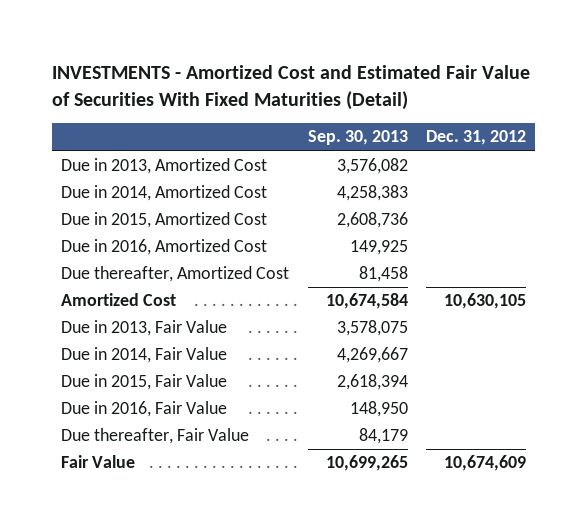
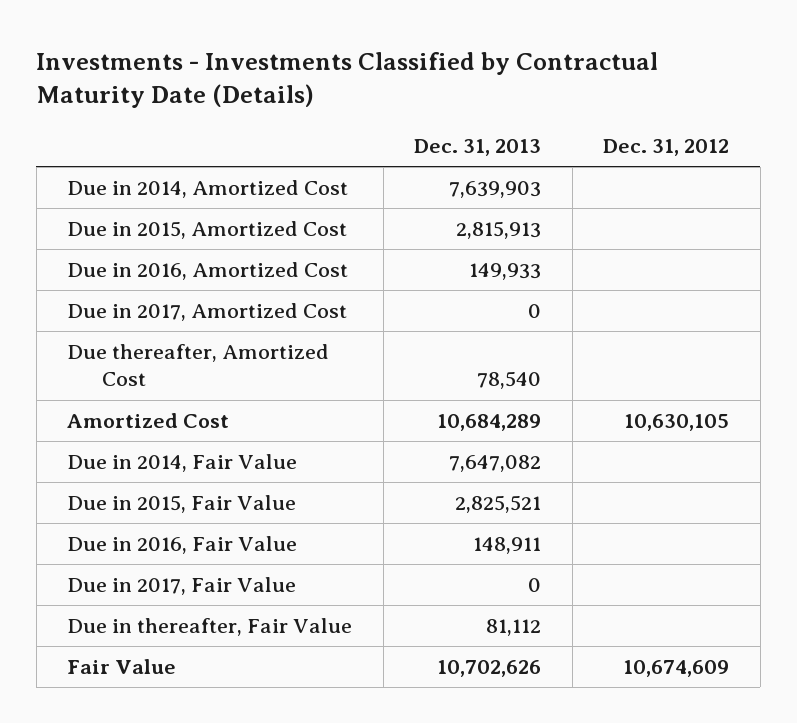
- INVESTMENTS - Amortized Cost and Estimated Fair Value of Securities With Fixed Maturities (Detail)
+ Investments - Investments Classified by Contractual Maturity Date (Details)
- | Sep. 30, 2013 | Dec. 31, 2012
+ | Dec. 31, 2013 | Dec. 31, 2012
- Due in 2013, Amortized Cost | 3,576,082 |
+ Due in 2017, Amortized Cost | 0 |
- Due in 2013, Fair Value | 3,578,075 |
- Due thereafter, Fair Value | 84,179 |
+ Due in 2017, Fair Value | 0 |
+ Due in thereafter, Fair Value | 81,112 |

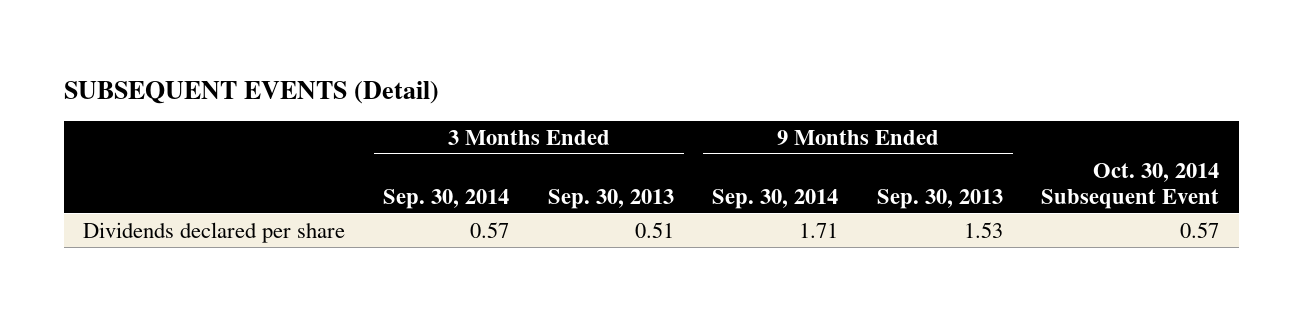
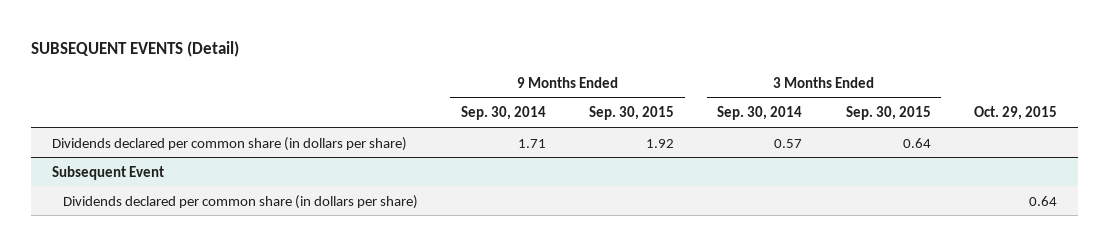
- | 3 Months Ended Sep. 30, 2014 | 3 Months Ended Sep. 30, 2013 | 9 Months Ended Sep. 30, 2014 | 9 Months Ended Sep. 30, 2013 | Oct. 30, 2014 Subsequent Event
+ | 9 Months Ended Sep. 30, 2014 | 9 Months Ended Sep. 30, 2015 | 3 Months Ended Sep. 30, 2014 | 3 Months Ended Sep. 30, 2015 | Oct. 29, 2015
- Dividends declared per share | 0.57 | 0.51 | 1.71 | 1.53 | 0.57
+ Dividends declared per common share (in dollars per share) | 1.71 | 1.92 | 0.57 | 0.64 |
+ Subsequent Event
+ Dividends declared per common share (in dollars per share) | | | | | 0.64

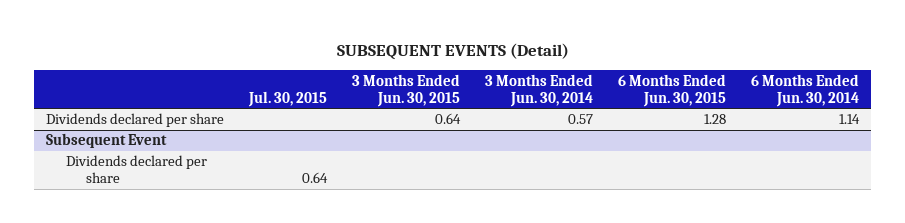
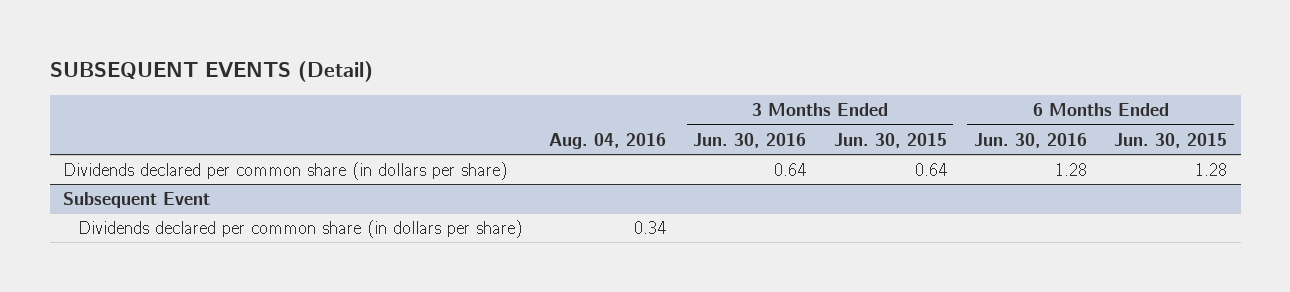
- | Jul. 30, 2015 | 3 Months Ended Jun. 30, 2015 | 3 Months Ended Jun. 30, 2014 | 6 Months Ended Jun. 30, 2015 | 6 Months Ended Jun. 30, 2014
+ | Aug. 04, 2016 | 3 Months Ended Jun. 30, 2016 | 3 Months Ended Jun. 30, 2015 | 6 Months Ended Jun. 30, 2016 | 6 Months Ended Jun. 30, 2015
- Dividends declared per share | | 0.64 | 0.57 | 1.28 | 1.14
+ Dividends declared per common share (in dollars per share) | | 0.64 | 0.64 | 1.28 | 1.28
@ Subsequent Event
- Dividends declared per share | 0.64 | | | |
+ Dividends declared per common share (in dollars per share) | 0.34 | | | |

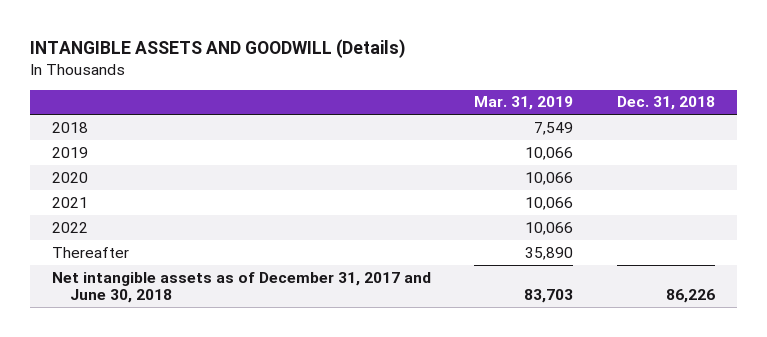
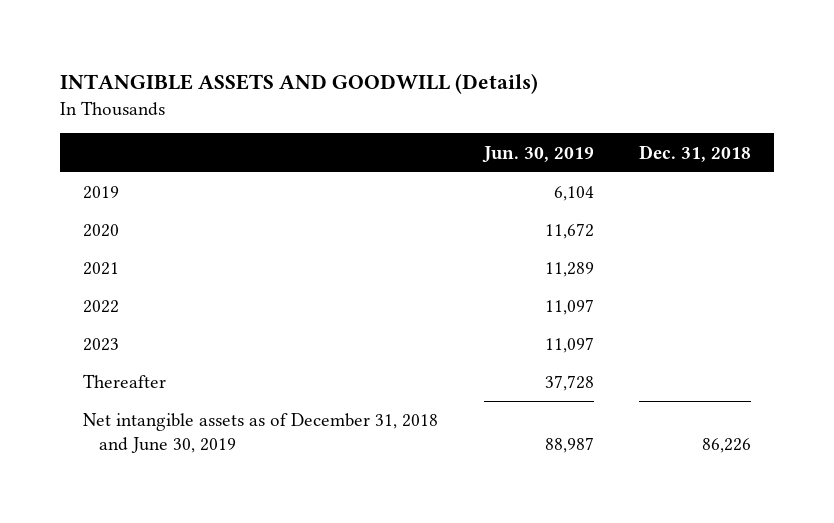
- | Mar. 31, 2019 | Dec. 31, 2018
+ | Jun. 30, 2019 | Dec. 31, 2018
- 2018 | 7,549 |
+ 2023 | 11,097 |
- Net intangible assets as of December 31, 2017 and June 30, 2018 | 83,703 | 86,226
+ Net intangible assets as of December 31, 2018 and June 30, 2019 | 88,987 | 86,226

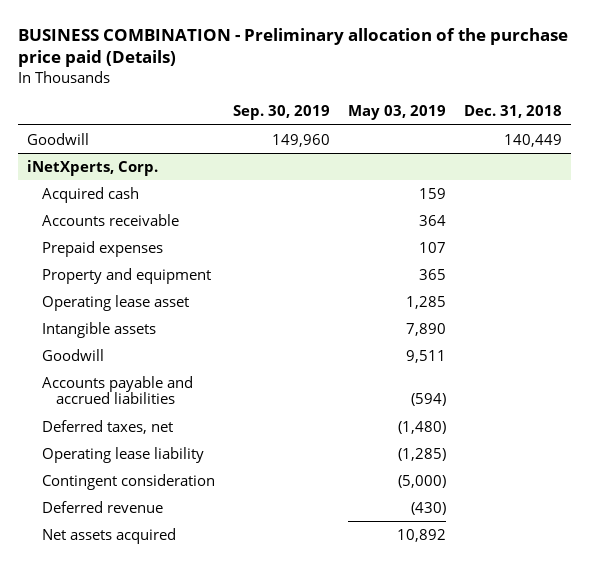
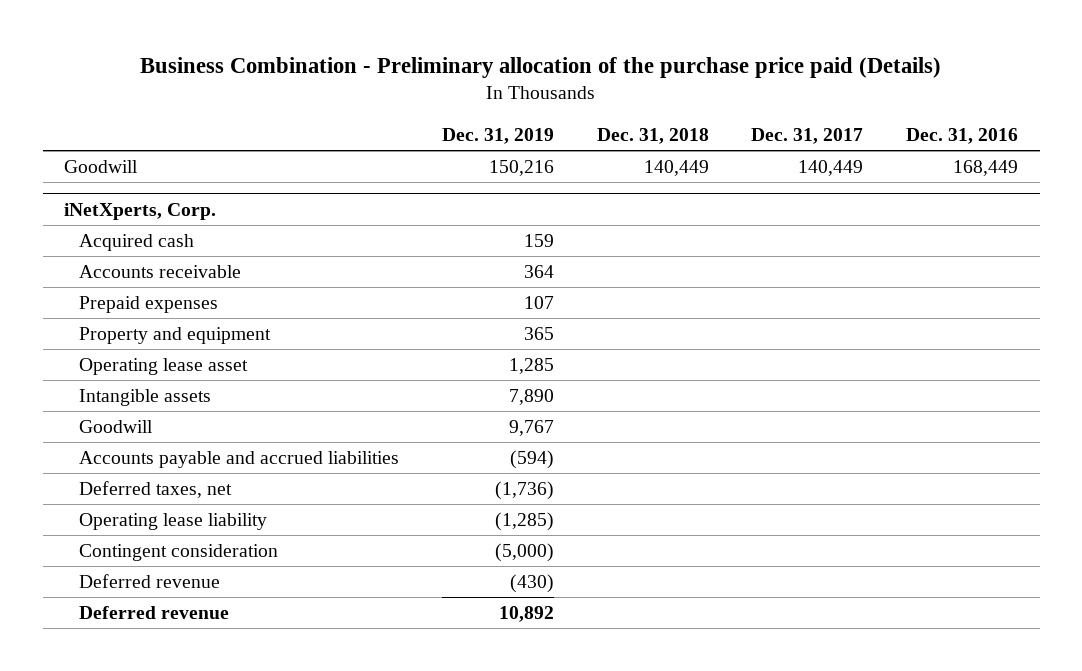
- BUSINESS COMBINATION - Preliminary allocation of the purchase price paid (Details)
+ Business Combination - Preliminary allocation of the purchase price paid (Details)
- | Sep. 30, 2019 | May 03, 2019 | Dec. 31, 2018
+ | Dec. 31, 2019 | Dec. 31, 2018 | Dec. 31, 2017 | Dec. 31, 2016
@ iNetXperts, Corp.
- Net assets acquired | | 10,892 |
+ Deferred revenue | 10,892 | | |

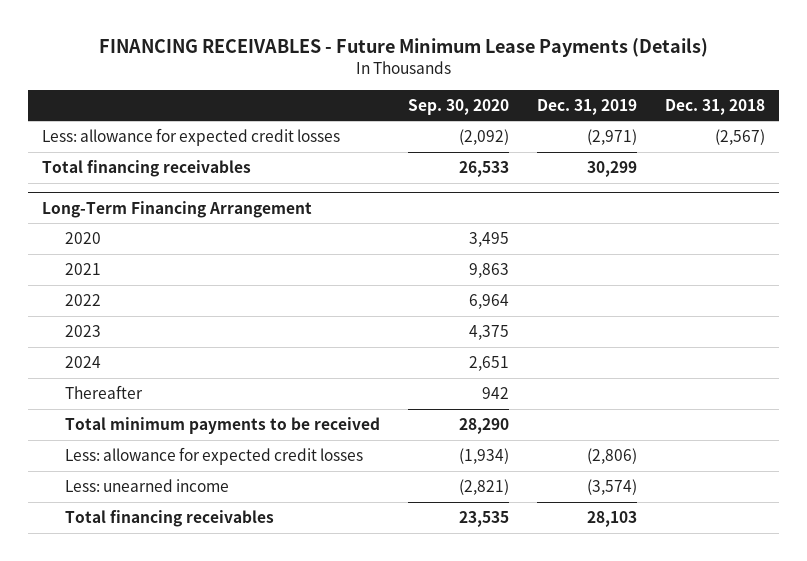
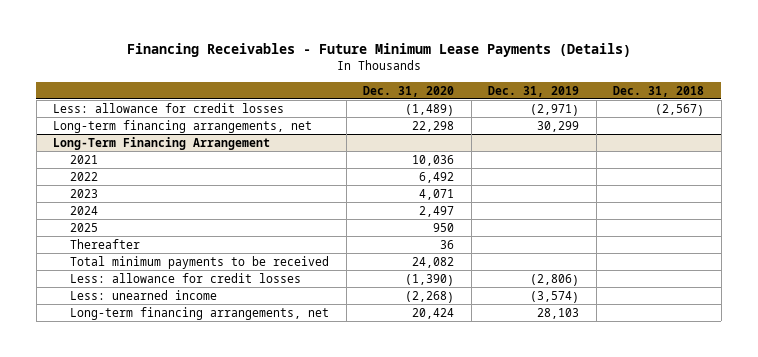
- FINANCING RECEIVABLES - Future Minimum Lease Payments (Details)
+ Financing Receivables - Future Minimum Lease Payments (Details)
- | Sep. 30, 2020 | Dec. 31, 2019 | Dec. 31, 2018
+ | Dec. 31, 2020 | Dec. 31, 2019 | Dec. 31, 2018
- Less: allowance for expected credit losses | (2,092) | (2,971) | (2,567)
- Total financing receivables | 26,533 | 30,299 |
+ Less: allowance for credit losses | (1,489) | (2,971) | (2,567)
+ Long-term financing arrangements, net | 22,298 | 30,299 |
@ Long-Term Financing Arrangement
- 2020 | 3,495 | |
+ 2025 | 950 | |
- Less: allowance for expected credit losses | (1,934) | (2,806) |
+ Less: allowance for credit losses | (1,390) | (2,806) |
- Total financing receivables | 23,535 | 28,103 |
+ Long-term financing arrangements, net | 20,424 | 28,103 |

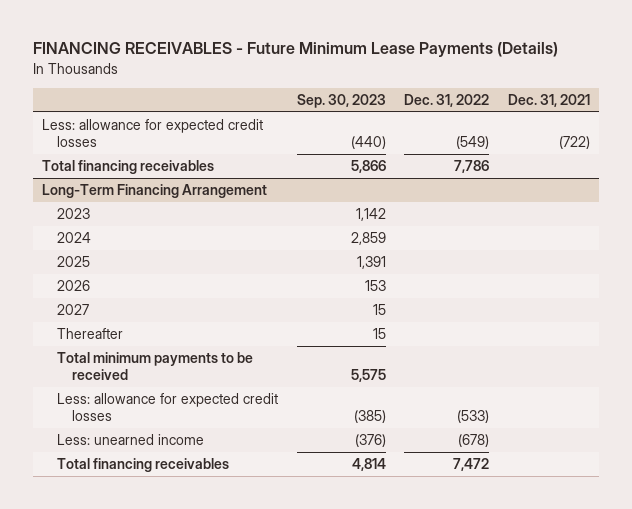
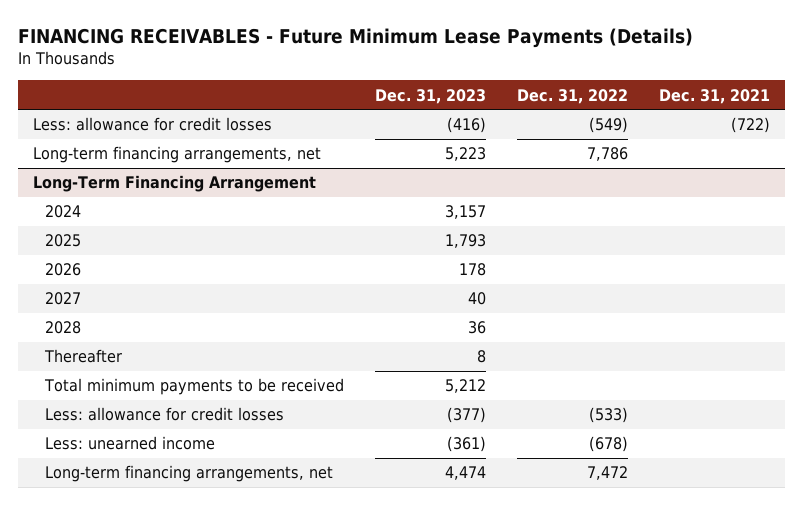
- | Sep. 30, 2023 | Dec. 31, 2022 | Dec. 31, 2021
+ | Dec. 31, 2023 | Dec. 31, 2022 | Dec. 31, 2021
- Less: allowance for expected credit losses | (440) | (549) | (722)
- Total financing receivables | 5,866 | 7,786 |
+ Less: allowance for credit losses | (416) | (549) | (722)
+ Long-term financing arrangements, net | 5,223 | 7,786 |
@ Long-Term Financing Arrangement
- 2023 | 1,142 | |
+ 2028 | 36 | |
- Less: allowance for expected credit losses | (385) | (533) |
+ Less: allowance for credit losses | (377) | (533) |
- Total financing receivables | 4,814 | 7,472 |
+ Long-term financing arrangements, net | 4,474 | 7,472 |

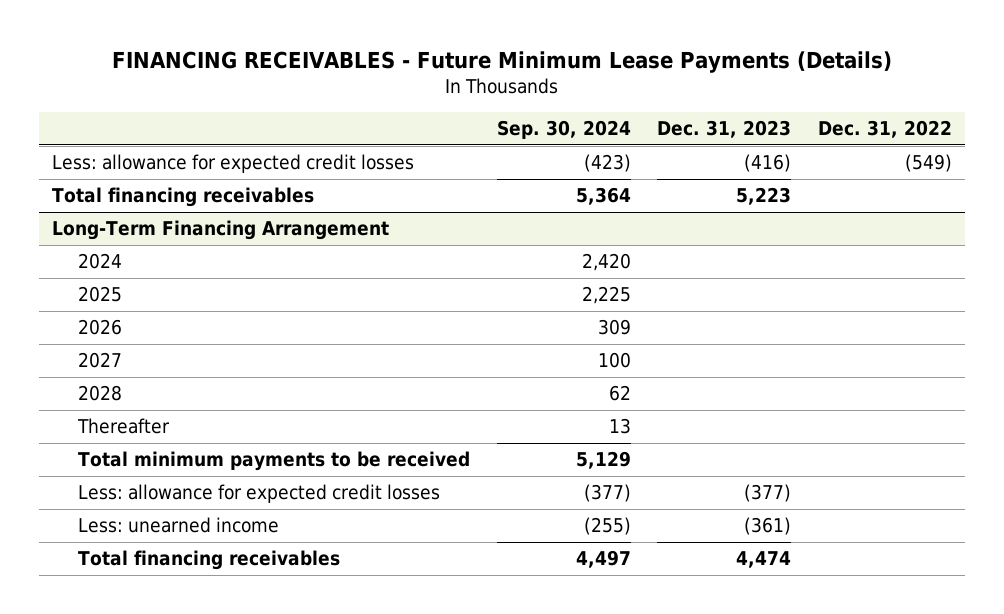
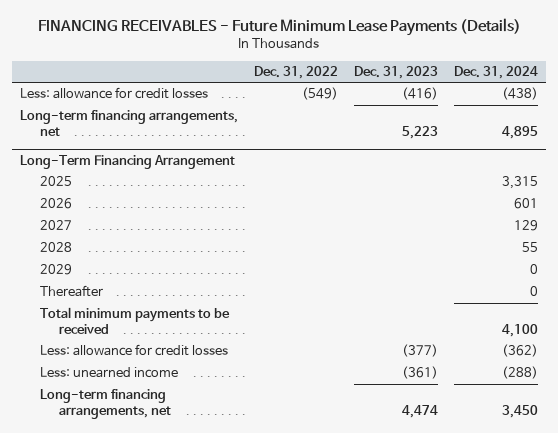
- | Sep. 30, 2024 | Dec. 31, 2023 | Dec. 31, 2022
+ | Dec. 31, 2022 | Dec. 31, 2023 | Dec. 31, 2024
- Less: allowance for expected credit losses | (423) | (416) | (549)
- Total financing receivables | 5,364 | 5,223 |
+ Less: allowance for credit losses | (549) | (416) | (438)
+ Long-term financing arrangements, net | | 5,223 | 4,895
@ Long-Term Financing Arrangement
- 2024 | 2,420 | |
+ 2029 | | | 0
- Less: allowance for expected credit losses | (377) | (377) |
+ Less: allowance for credit losses | | (377) | (362)
- Total financing receivables | 4,497 | 4,474 |
+ Long-term financing arrangements, net | | 4,474 | 3,450

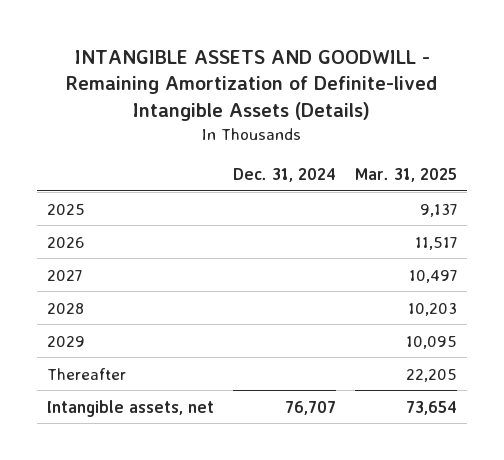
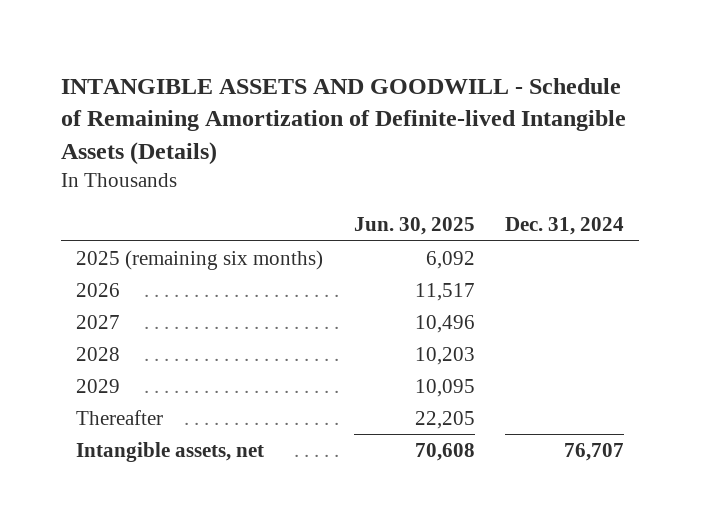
- INTANGIBLE ASSETS AND GOODWILL - Remaining Amortization of Definite-lived Intangible Assets (Details)
+ INTANGIBLE ASSETS AND GOODWILL - Schedule of Remaining Amortization of Definite-lived Intangible Assets (Details)
- | Dec. 31, 2024 | Mar. 31, 2025
+ | Jun. 30, 2025 | Dec. 31, 2024
- 2025 | | 9,137
+ 2025 (remaining six months) | 6,092 |

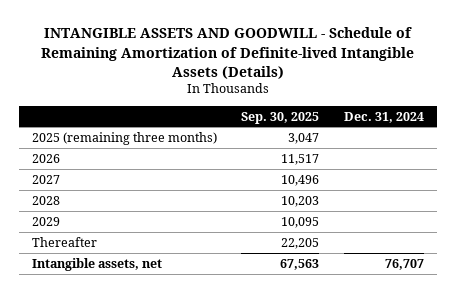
- | Jun. 30, 2025 | Dec. 31, 2024
+ | Sep. 30, 2025 | Dec. 31, 2024
- 2025 (remaining six months) | 6,092 |
+ 2025 (remaining three months) | 3,047 |

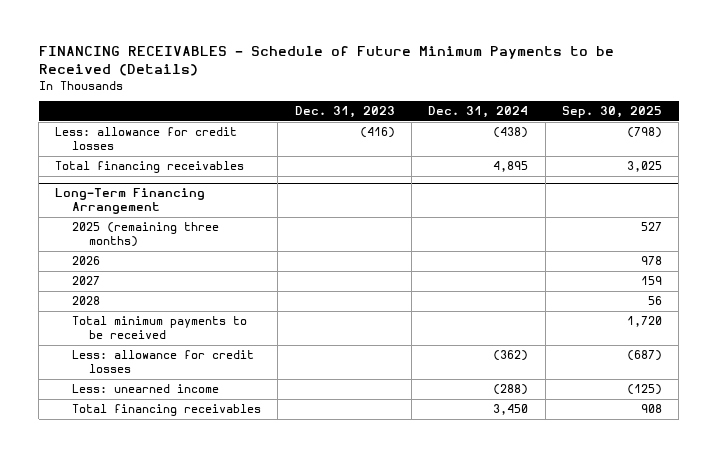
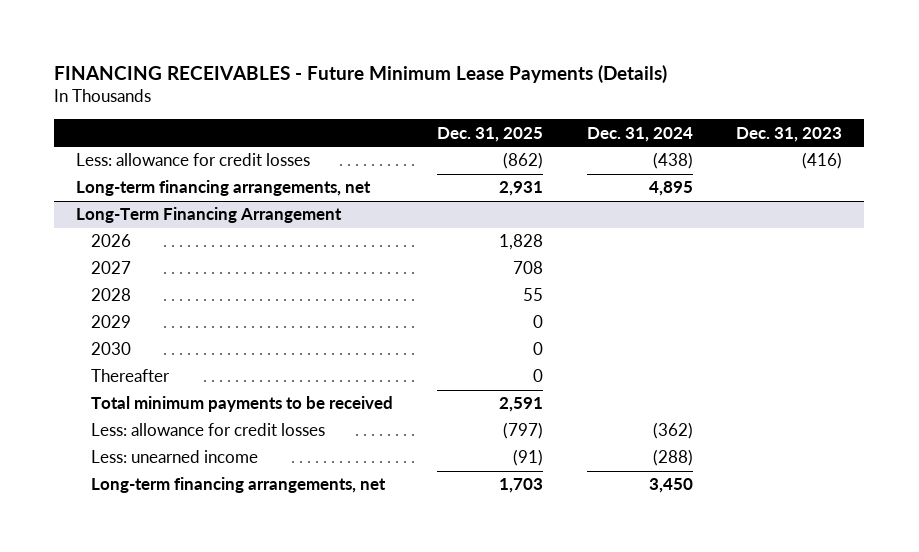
- FINANCING RECEIVABLES - Schedule of Future Minimum Payments to be Received (Details)
+ FINANCING RECEIVABLES - Future Minimum Lease Payments (Details)
- | Dec. 31, 2023 | Dec. 31, 2024 | Sep. 30, 2025
+ | Dec. 31, 2025 | Dec. 31, 2024 | Dec. 31, 2023
- Total financing receivables | | 4,895 | 3,025
+ Long-term financing arrangements, net | 2,931 | 4,895 |
@ Long-Term Financing Arrangement
- 2025 (remaining three months) | | | 527
+ 2029 | 0 | |
+ 2030 | 0 | |
+ Thereafter | 0 | |
- Total financing receivables | | 3,450 | 908
+ Long-term financing arrangements, net | 1,703 | 3,450 |

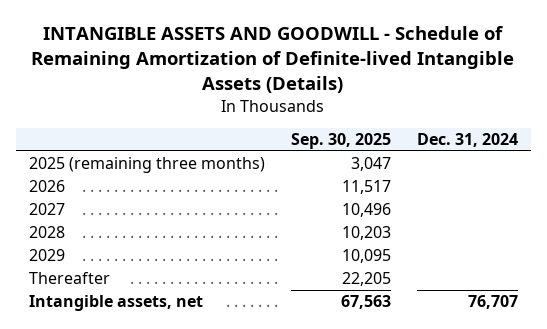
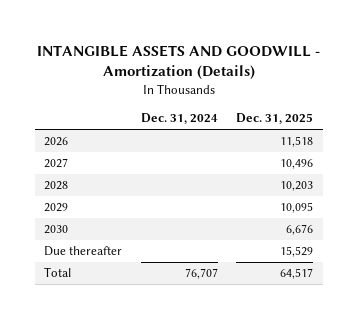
- INTANGIBLE ASSETS AND GOODWILL - Schedule of Remaining Amortization of Definite-lived Intangible Assets (Details)
+ INTANGIBLE ASSETS AND GOODWILL - Amortization (Details)
- | Sep. 30, 2025 | Dec. 31, 2024
+ | Dec. 31, 2024 | Dec. 31, 2025
- 2025 (remaining three months) | 3,047 |
- Thereafter | 22,205 |
- Intangible assets, net | 67,563 | 76,707
+ 2030 | | 6,676
+ Due thereafter | | 15,529
+ Total | 76,707 | 64,517

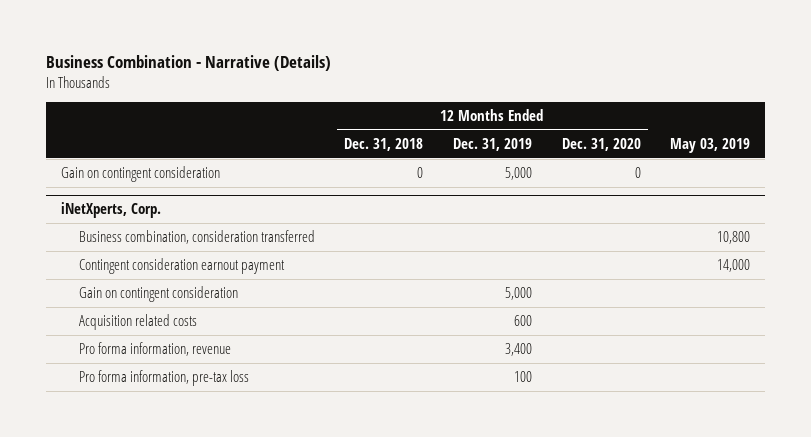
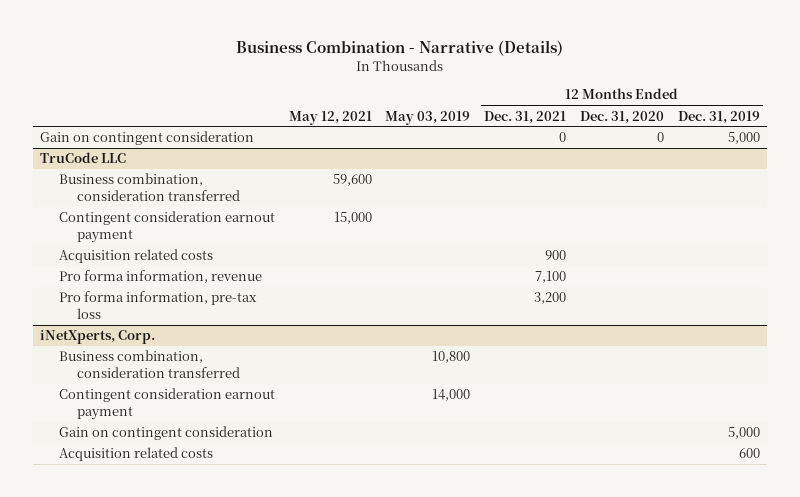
- | 12 Months Ended Dec. 31, 2018 | 12 Months Ended Dec. 31, 2019 | 12 Months Ended Dec. 31, 2020 | May 03, 2019
+ | May 12, 2021 | May 03, 2019 | 12 Months Ended Dec. 31, 2021 | 12 Months Ended Dec. 31, 2020 | 12 Months Ended Dec. 31, 2019
+ TruCode LLC
+ Business combination, consideration transferred | 59,600 | | | |
+ Contingent consideration earnout payment | 15,000 | | | |
+ Acquisition related costs | | | 900 | |
+ Pro forma information, revenue | | | 7,100 | |
+ Pro forma information, pre-tax loss | | | 3,200 | |
@ iNetXperts, Corp.
- Pro forma information, revenue | | 3,400 | |
- Pro forma information, pre-tax loss | | 100 | |

